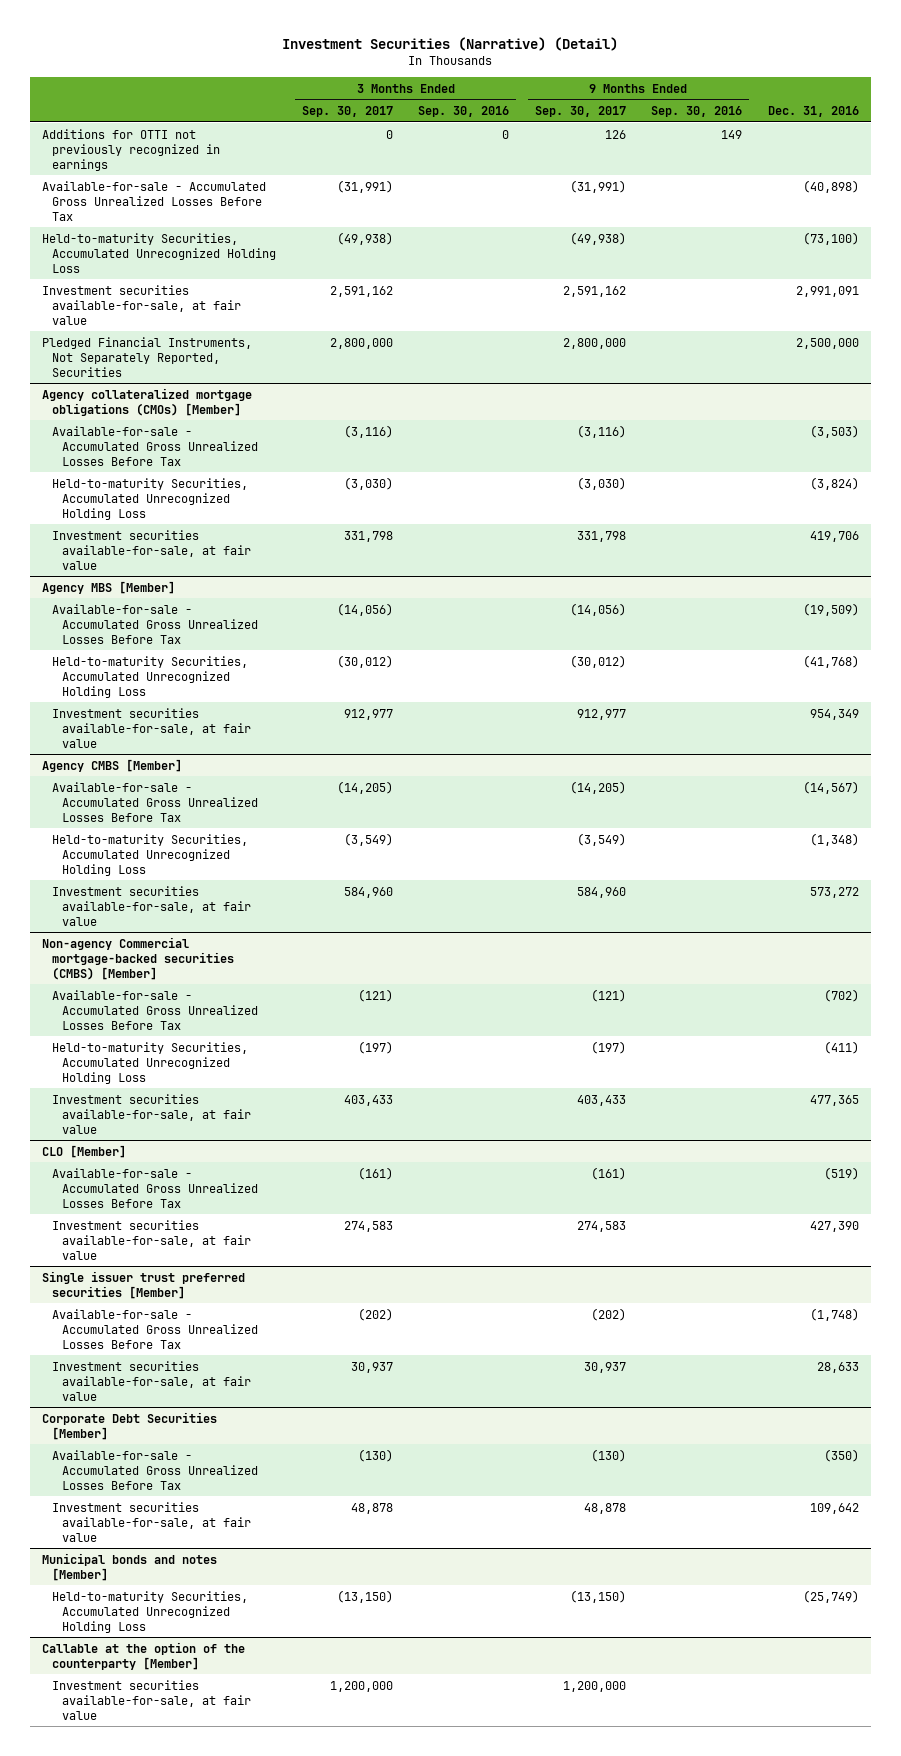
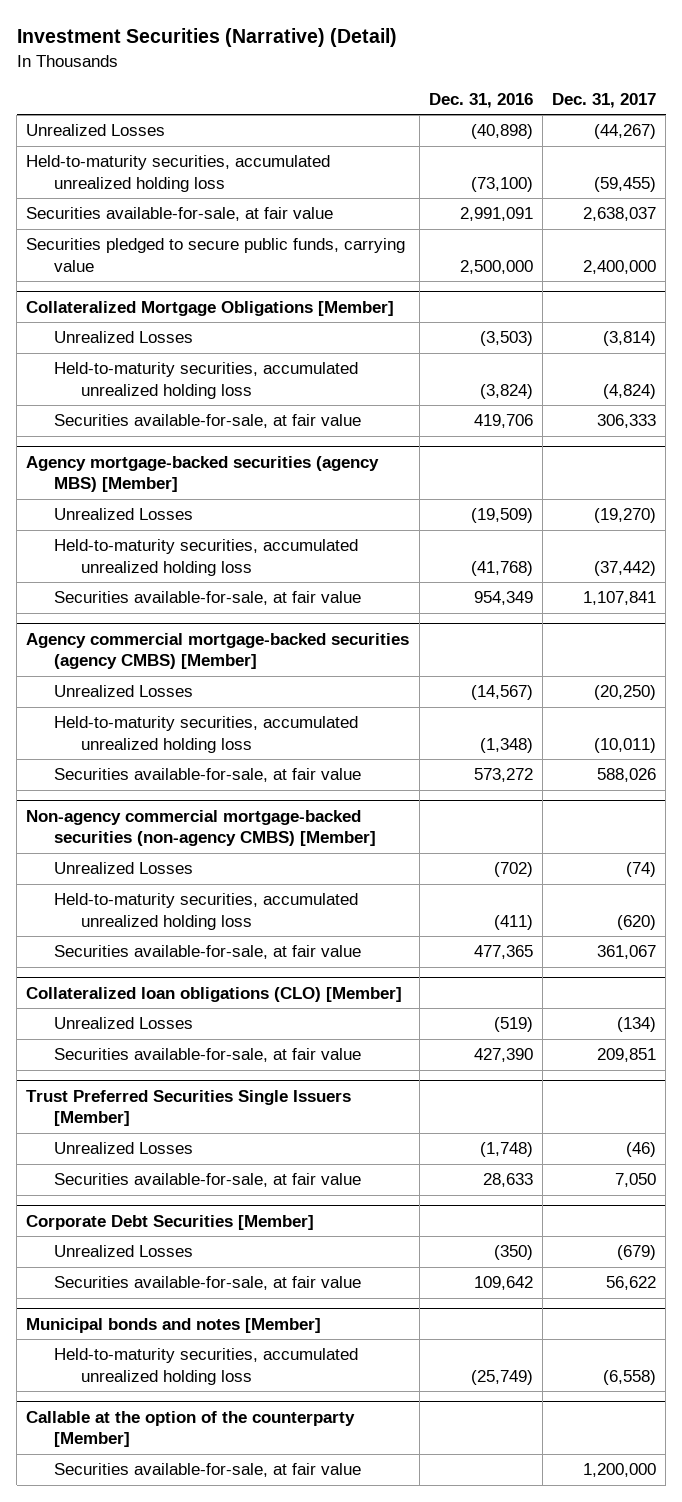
- | 3 Months Ended Sep. 30, 2017 | 3 Months Ended Sep. 30, 2016 | 9 Months Ended Sep. 30, 2017 | 9 Months Ended Sep. 30, 2016 | Dec. 31, 2016
+ | Dec. 31, 2016 | Dec. 31, 2017
- Additions for OTTI not previously recognized in earnings | 0 | 0 | 126 | 149 |
- Available-for-sale - Accumulated Gross Unrealized Losses Before Tax | (31,991) | | (31,991) | | (40,898)
- Held-to-maturity Securities, Accumulated Unrecognized Holding Loss | (49,938) | | (49,938) | | (73,100)
- Investment securities available-for-sale, at fair value | 2,591,162 | | 2,591,162 | | 2,991,091
- Pledged Financial Instruments, Not Separately Reported, Securities | 2,800,000 | | 2,800,000 | | 2,500,000
- Agency collateralized mortgage obligations (CMOs) [Member]
- Available-for-sale - Accumulated Gross Unrealized Losses Before Tax | (3,116) | | (3,116) | | (3,503)
- Held-to-maturity Securities, Accumulated Unrecognized Holding Loss | (3,030) | | (3,030) | | (3,824)
- Investment securities available-for-sale, at fair value | 331,798 | | 331,798 | | 419,706
- Agency MBS [Member]
- Available-for-sale - Accumulated Gross Unrealized Losses Before Tax | (14,056) | | (14,056) | | (19,509)
- Held-to-maturity Securities, Accumulated Unrecognized Holding Loss | (30,012) | | (30,012) | | (41,768)
- Investment securities available-for-sale, at fair value | 912,977 | | 912,977 | | 954,349
- Agency CMBS [Member]
- Available-for-sale - Accumulated Gross Unrealized Losses Before Tax | (14,205) | | (14,205) | | (14,567)
- Held-to-maturity Securities, Accumulated Unrecognized Holding Loss | (3,549) | | (3,549) | | (1,348)
- Investment securities available-for-sale, at fair value | 584,960 | | 584,960 | | 573,272
- Non-agency Commercial mortgage-backed securities (CMBS) [Member]
- Available-for-sale - Accumulated Gross Unrealized Losses Before Tax | (121) | | (121) | | (702)
- Held-to-maturity Securities, Accumulated Unrecognized Holding Loss | (197) | | (197) | | (411)
- Investment securities available-for-sale, at fair value | 403,433 | | 403,433 | | 477,365
- CLO [Member]
- Available-for-sale - Accumulated Gross Unrealized Losses Before Tax | (161) | | (161) | | (519)
- Investment securities available-for-sale, at fair value | 274,583 | | 274,583 | | 427,390
- Single issuer trust preferred securities [Member]
- Available-for-sale - Accumulated Gross Unrealized Losses Before Tax | (202) | | (202) | | (1,748)
- Investment securities available-for-sale, at fair value | 30,937 | | 30,937 | | 28,633
+ Unrealized Losses | (40,898) | (44,267)
+ Held-to-maturity securities, accumulated unrealized holding loss | (73,100) | (59,455)
+ Securities available-for-sale, at fair value | 2,991,091 | 2,638,037
+ Securities pledged to secure public funds, carrying value | 2,500,000 | 2,400,000
+ Collateralized Mortgage Obligations [Member]
+ Unrealized Losses | (3,503) | (3,814)
+ Held-to-maturity securities, accumulated unrealized holding loss | (3,824) | (4,824)
+ Securities available-for-sale, at fair value | 419,706 | 306,333
+ Agency mortgage-backed securities (agency MBS) [Member]
+ Unrealized Losses | (19,509) | (19,270)
+ Held-to-maturity securities, accumulated unrealized holding loss | (41,768) | (37,442)
+ Securities available-for-sale, at fair value | 954,349 | 1,107,841
+ Agency commercial mortgage-backed securities (agency CMBS) [Member]
+ Unrealized Losses | (14,567) | (20,250)
+ Held-to-maturity securities, accumulated unrealized holding loss | (1,348) | (10,011)
+ Securities available-for-sale, at fair value | 573,272 | 588,026
+ Non-agency commercial mortgage-backed securities (non-agency CMBS) [Member]
+ Unrealized Losses | (702) | (74)
+ Held-to-maturity securities, accumulated unrealized holding loss | (411) | (620)
+ Securities available-for-sale, at fair value | 477,365 | 361,067
+ Collateralized loan obligations (CLO) [Member]
+ Unrealized Losses | (519) | (134)
+ Securities available-for-sale, at fair value | 427,390 | 209,851
+ Trust Preferred Securities Single Issuers [Member]
+ Unrealized Losses | (1,748) | (46)
+ Securities available-for-sale, at fair value | 28,633 | 7,050
@ Corporate Debt Securities [Member]
- Available-for-sale - Accumulated Gross Unrealized Losses Before Tax | (130) | | (130) | | (350)
- Investment securities available-for-sale, at fair value | 48,878 | | 48,878 | | 109,642
+ Unrealized Losses | (350) | (679)
+ Securities available-for-sale, at fair value | 109,642 | 56,622
@ Municipal bonds and notes [Member]
- Held-to-maturity Securities, Accumulated Unrecognized Holding Loss | (13,150) | | (13,150) | | (25,749)
+ Held-to-maturity securities, accumulated unrealized holding loss | (25,749) | (6,558)
@ Callable at the option of the counterparty [Member]
- Investment securities available-for-sale, at fair value | 1,200,000 | | 1,200,000 | |
+ Securities available-for-sale, at fair value | | 1,200,000

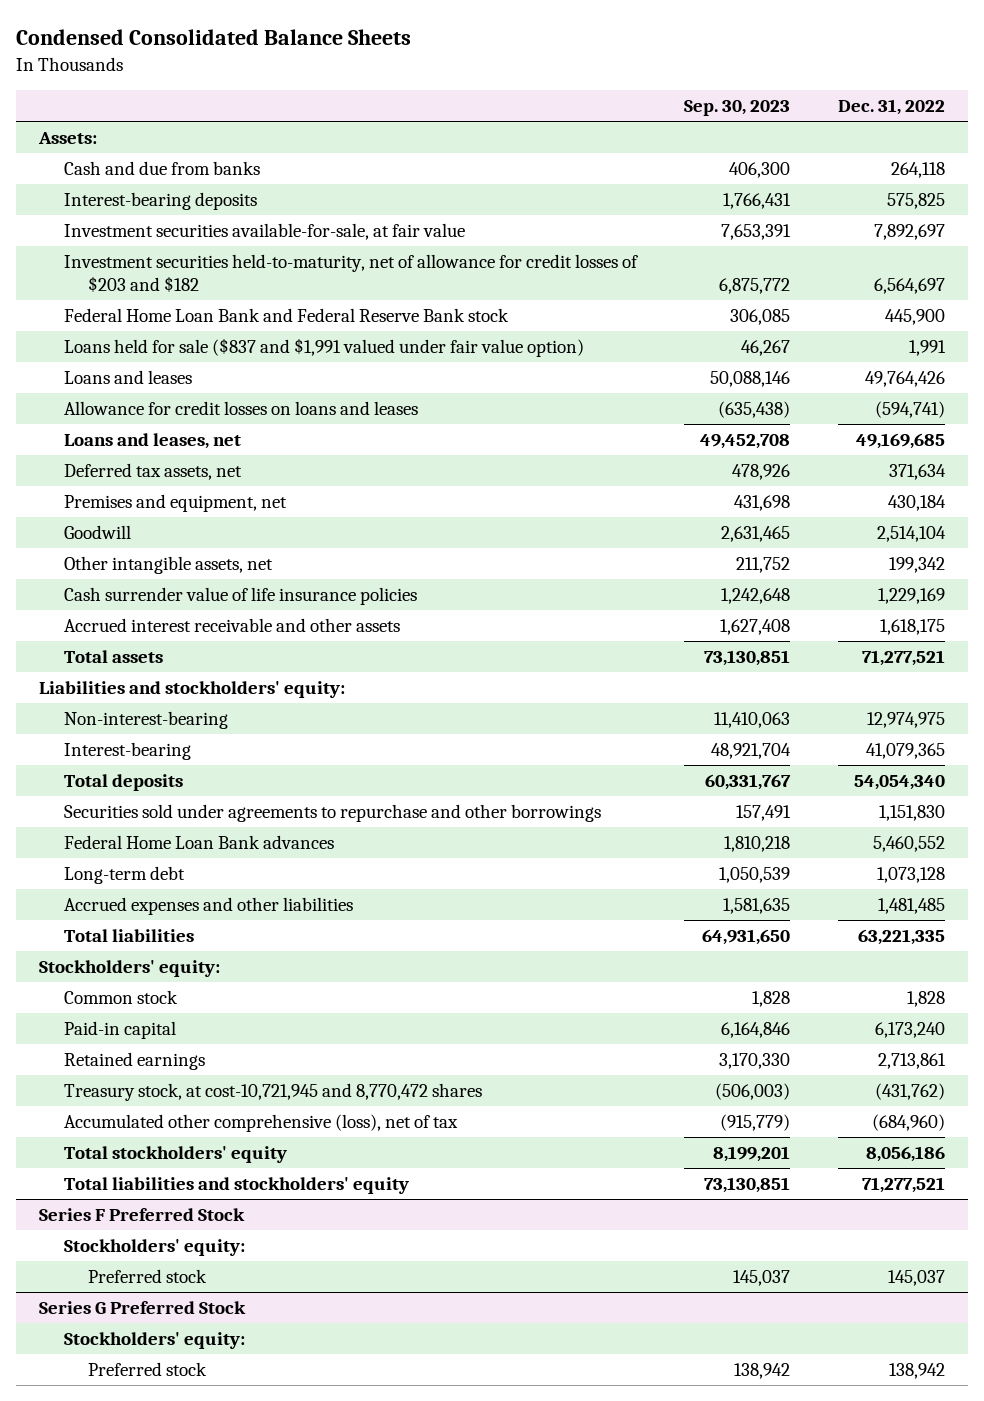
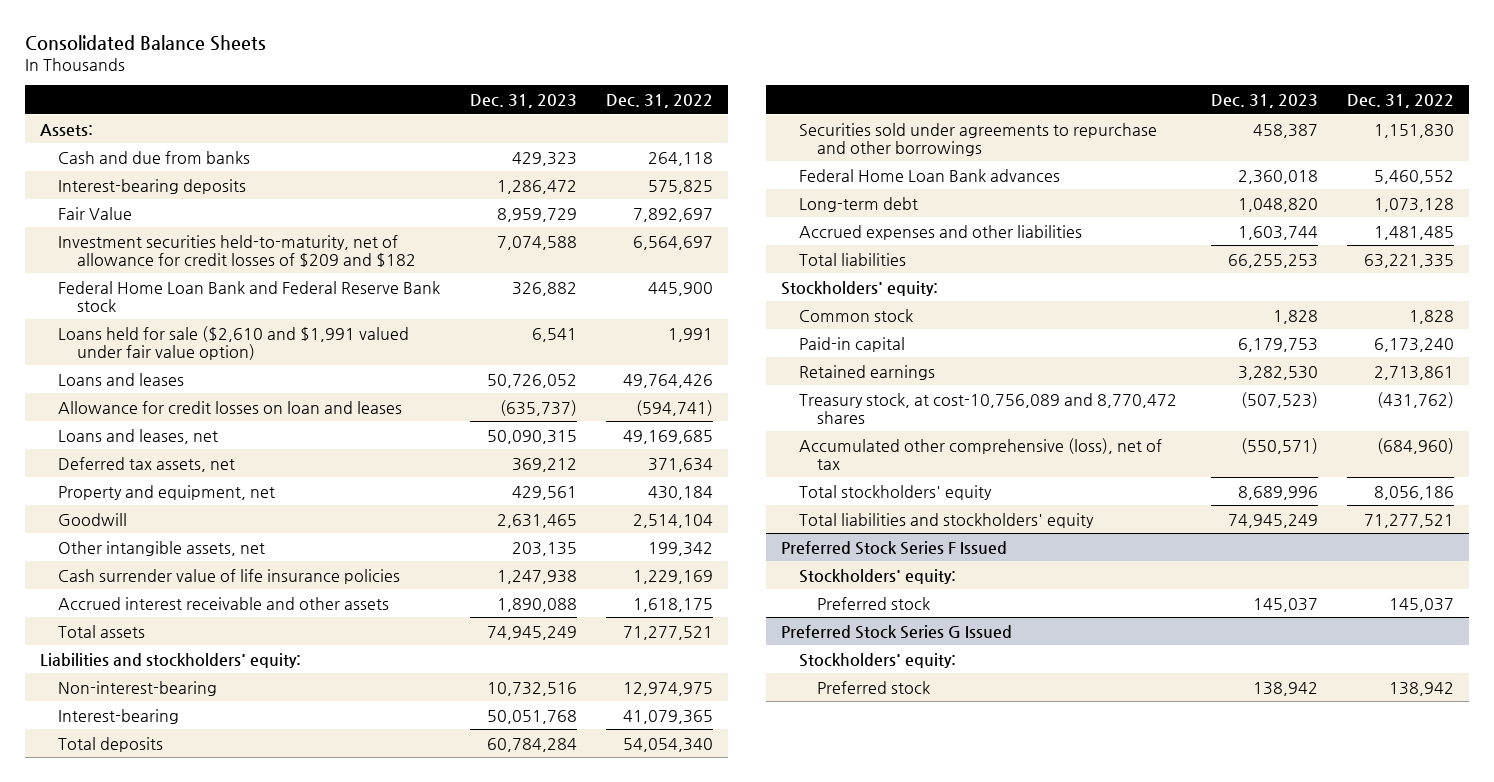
- Condensed Consolidated Balance Sheets
+ Consolidated Balance Sheets
- | Sep. 30, 2023 | Dec. 31, 2022
+ | Dec. 31, 2023 | Dec. 31, 2022
- Investment securities available-for-sale, at fair value | 7,653,391 | 7,892,697
- Investment securities held-to-maturity, net of allowance for credit losses of $203 and $182 | 6,875,772 | 6,564,697
+ Fair Value | 8,959,729 | 7,892,697
+ Investment securities held-to-maturity, net of allowance for credit losses of $209 and $182 | 7,074,588 | 6,564,697
- Loans held for sale ($837 and $1,991 valued under fair value option) | 46,267 | 1,991
+ Loans held for sale ($2,610 and $1,991 valued under fair value option) | 6,541 | 1,991
- Allowance for credit losses on loans and leases | (635,438) | (594,741)
+ Allowance for credit losses on loan and leases | (635,737) | (594,741)
- Premises and equipment, net | 431,698 | 430,184
+ Property and equipment, net | 429,561 | 430,184
- Treasury stock, at cost-10,721,945 and 8,770,472 shares | (506,003) | (431,762)
+ Treasury stock, at cost-10,756,089 and 8,770,472 shares | (507,523) | (431,762)
- Series F Preferred Stock
+ Preferred Stock Series F Issued
- Series G Preferred Stock
+ Preferred Stock Series G Issued

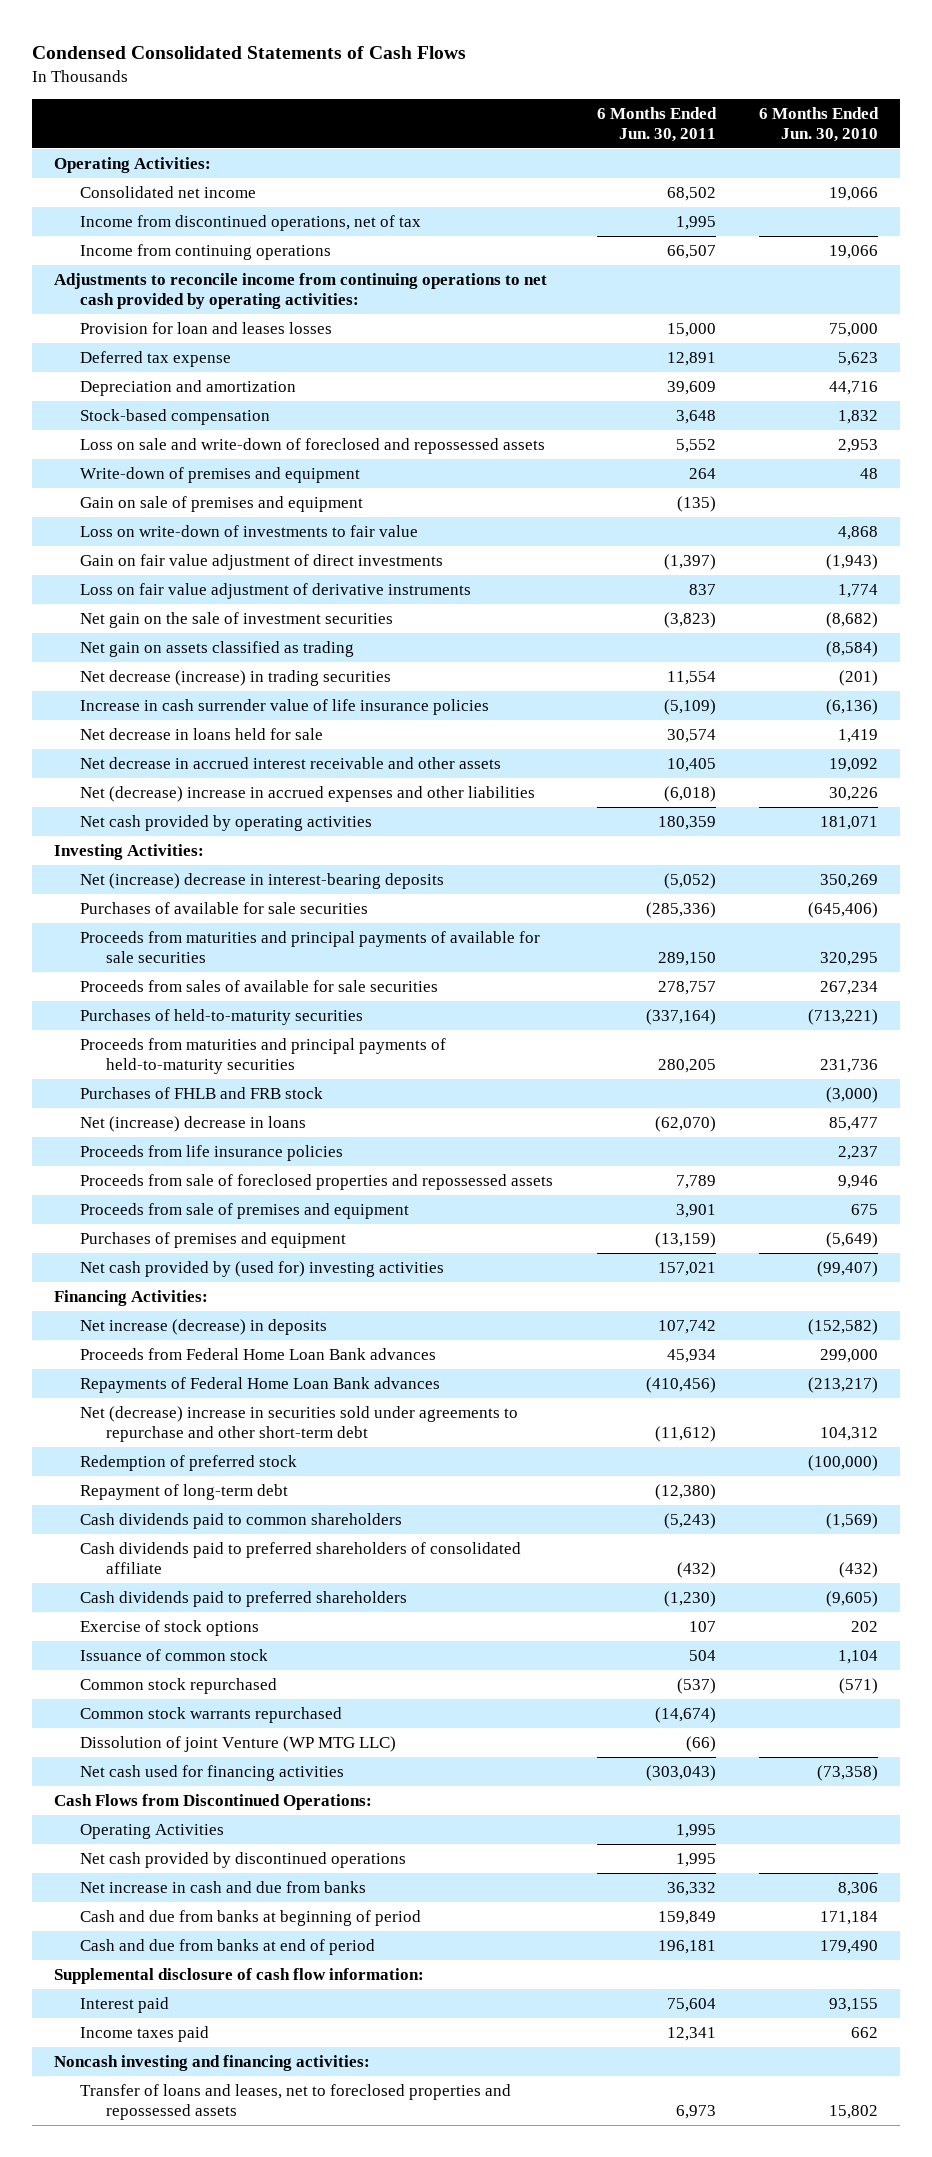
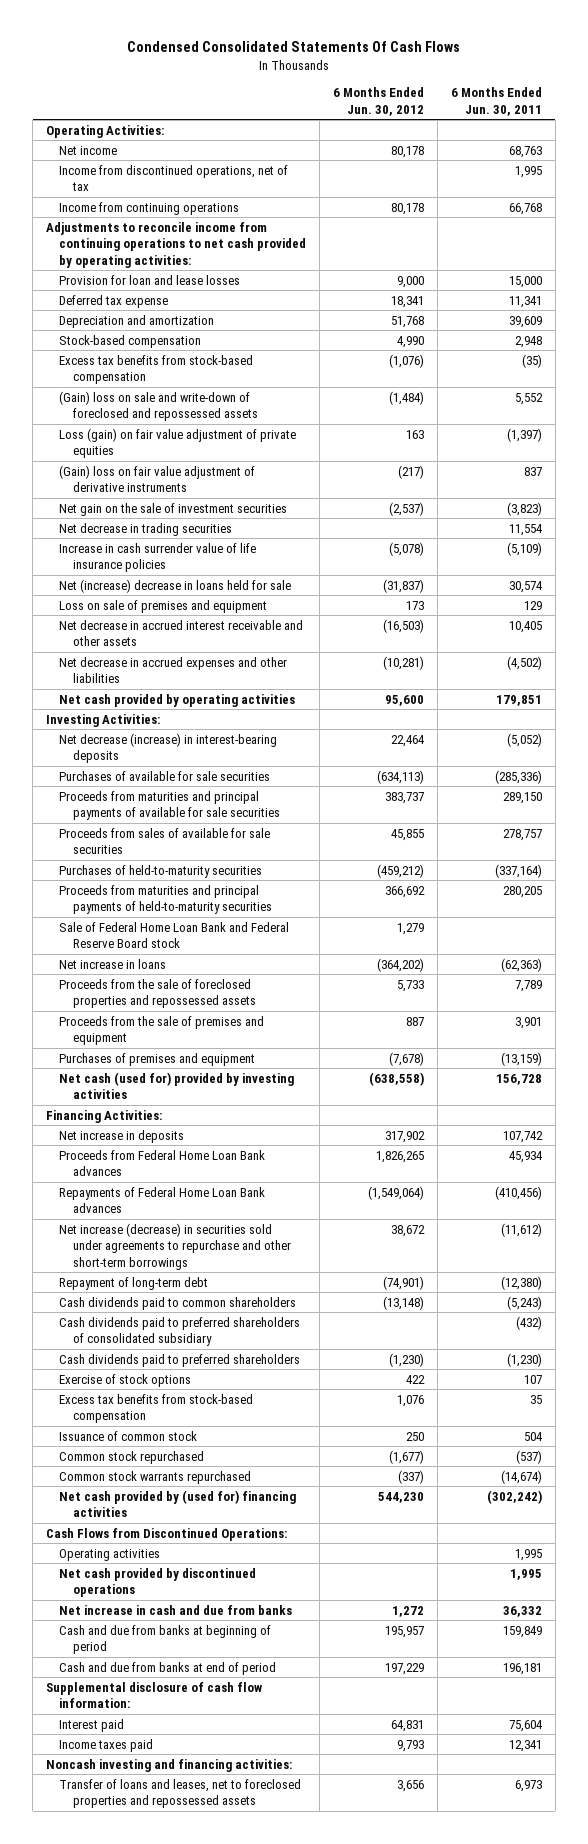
- Condensed Consolidated Statements of Cash Flows
+ Condensed Consolidated Statements Of Cash Flows
- | 6 Months Ended Jun. 30, 2011 | 6 Months Ended Jun. 30, 2010
+ | 6 Months Ended Jun. 30, 2012 | 6 Months Ended Jun. 30, 2011
- Consolidated net income | 68,502 | 19,066
+ Net income | 80,178 | 68,763
- Income from continuing operations | 66,507 | 19,066
+ Income from continuing operations | 80,178 | 66,768
- Provision for loan and leases losses | 15,000 | 75,000
- Deferred tax expense | 12,891 | 5,623
+ Provision for loan and lease losses | 9,000 | 15,000
+ Deferred tax expense | 18,341 | 11,341
- Stock-based compensation | 3,648 | 1,832
- Loss on sale and write-down of foreclosed and repossessed assets | 5,552 | 2,953
- Write-down of premises and equipment | 264 | 48
- Gain on sale of premises and equipment | (135) |
- Loss on write-down of investments to fair value | | 4,868
- Gain on fair value adjustment of direct investments | (1,397) | (1,943)
- Loss on fair value adjustment of derivative instruments | 837 | 1,774
+ Stock-based compensation | 4,990 | 2,948
+ Excess tax benefits from stock-based compensation | (1,076) | (35)
+ (Gain) loss on sale and write-down of foreclosed and repossessed assets | (1,484) | 5,552
+ Loss (gain) on fair value adjustment of private equities | 163 | (1,397)
+ (Gain) loss on fair value adjustment of derivative instruments | (217) | 837
- Net gain on assets classified as trading | | (8,584)
- Net decrease (increase) in trading securities | 11,554 | (201)
+ Net decrease in trading securities | | 11,554
- Net decrease in loans held for sale | 30,574 | 1,419
+ Net (increase) decrease in loans held for sale | (31,837) | 30,574
+ Loss on sale of premises and equipment | 173 | 129
- Net (decrease) increase in accrued expenses and other liabilities | (6,018) | 30,226
- Net cash provided by operating activities | 180,359 | 181,071
+ Net decrease in accrued expenses and other liabilities | (10,281) | (4,502)
+ Net cash provided by operating activities | 95,600 | 179,851
- Net (increase) decrease in interest-bearing deposits | (5,052) | 350,269
+ Net decrease (increase) in interest-bearing deposits | 22,464 | (5,052)
- Purchases of FHLB and FRB stock | | (3,000)
- Net (increase) decrease in loans | (62,070) | 85,477
- Proceeds from life insurance policies | | 2,237
- Proceeds from sale of foreclosed properties and repossessed assets | 7,789 | 9,946
- Proceeds from sale of premises and equipment | 3,901 | 675
+ Sale of Federal Home Loan Bank and Federal Reserve Board stock | 1,279 |
+ Net increase in loans | (364,202) | (62,363)
+ Proceeds from the sale of foreclosed properties and repossessed assets | 5,733 | 7,789
+ Proceeds from the sale of premises and equipment | 887 | 3,901
- Net cash provided by (used for) investing activities | 157,021 | (99,407)
+ Net cash (used for) provided by investing activities | (638,558) | 156,728
- Net increase (decrease) in deposits | 107,742 | (152,582)
+ Net increase in deposits | 317,902 | 107,742
- Net (decrease) increase in securities sold under agreements to repurchase and other short-term debt | (11,612) | 104,312
- Redemption of preferred stock | | (100,000)
+ Net increase (decrease) in securities sold under agreements to repurchase and other short-term borrowings | 38,672 | (11,612)
- Cash dividends paid to preferred shareholders of consolidated affiliate | (432) | (432)
+ Cash dividends paid to preferred shareholders of consolidated subsidiary | | (432)
+ Excess tax benefits from stock-based compensation | 1,076 | 35
- Dissolution of joint Venture (WP MTG LLC) | (66) |
- Net cash used for financing activities | (303,043) | (73,358)
+ Net cash provided by (used for) financing activities | 544,230 | (302,242)
- Operating Activities | 1,995 |
+ Operating activities | | 1,995

